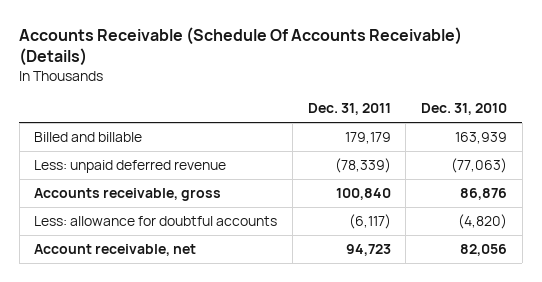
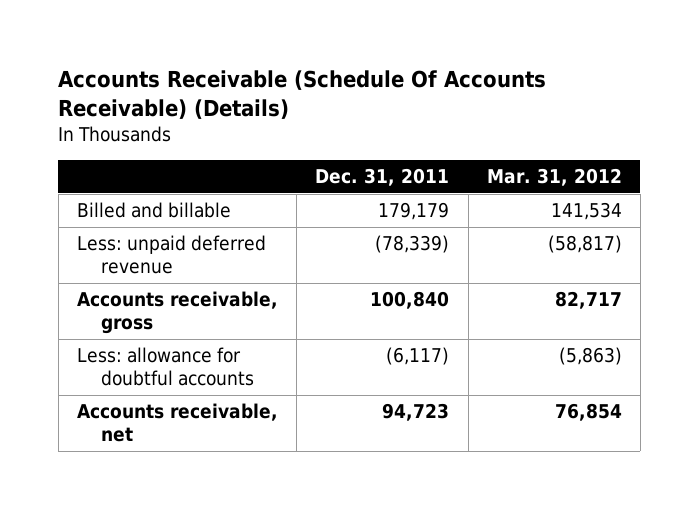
- | Dec. 31, 2011 | Dec. 31, 2010
+ | Dec. 31, 2011 | Mar. 31, 2012
- Account receivable, net | 94,723 | 82,056
+ Accounts receivable, net | 94,723 | 76,854

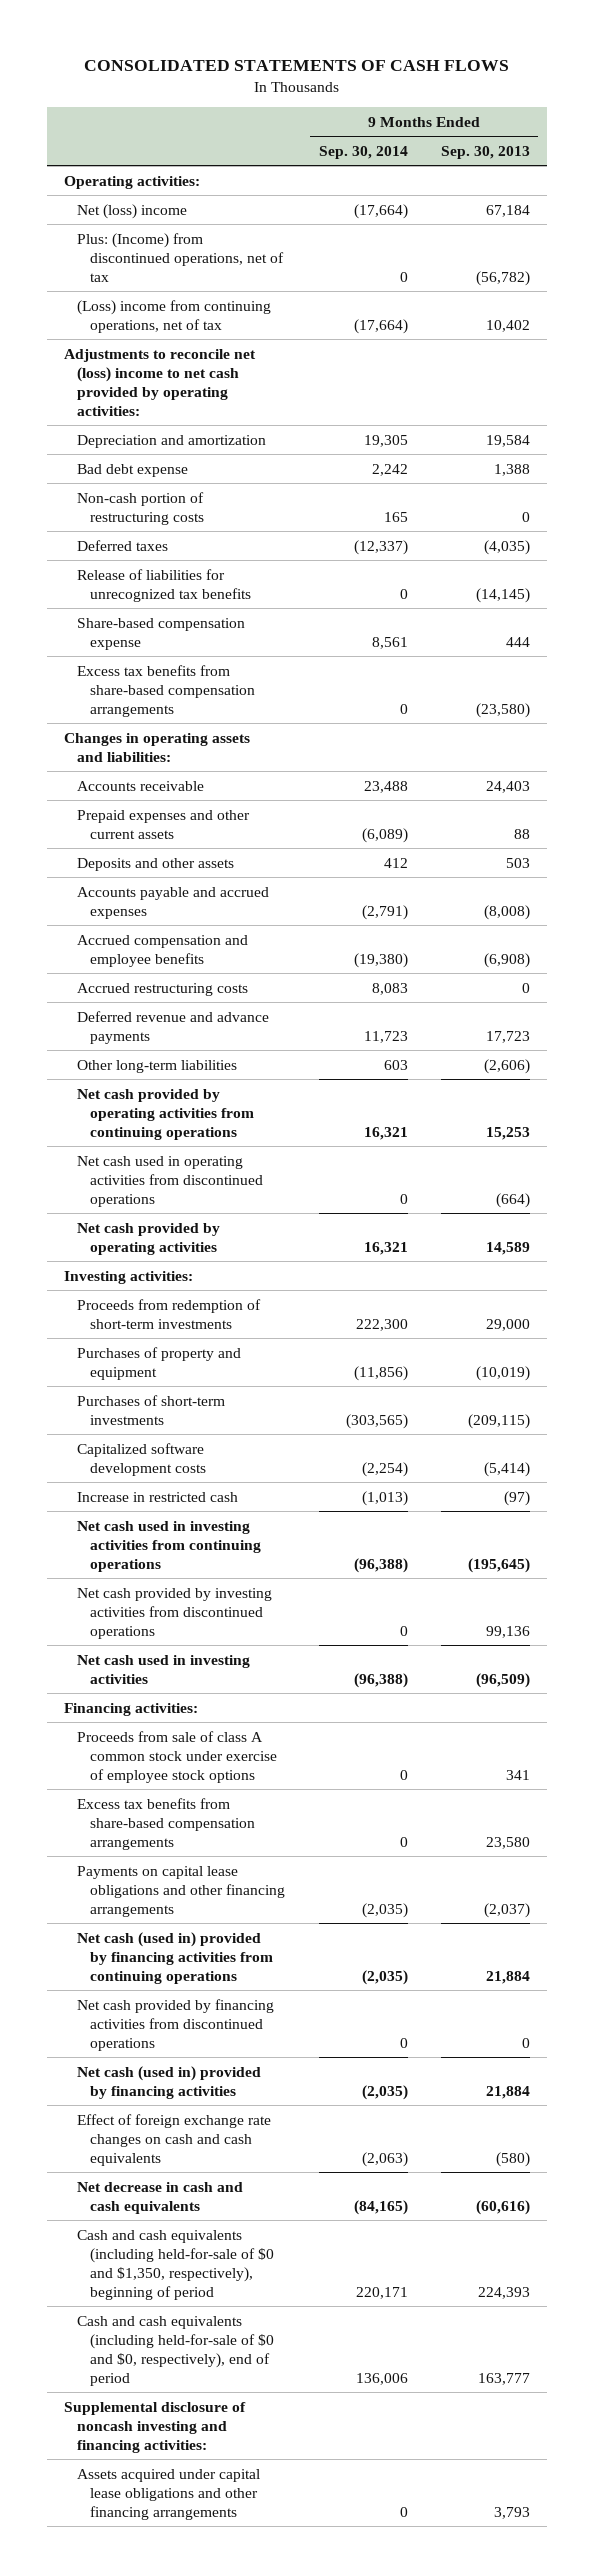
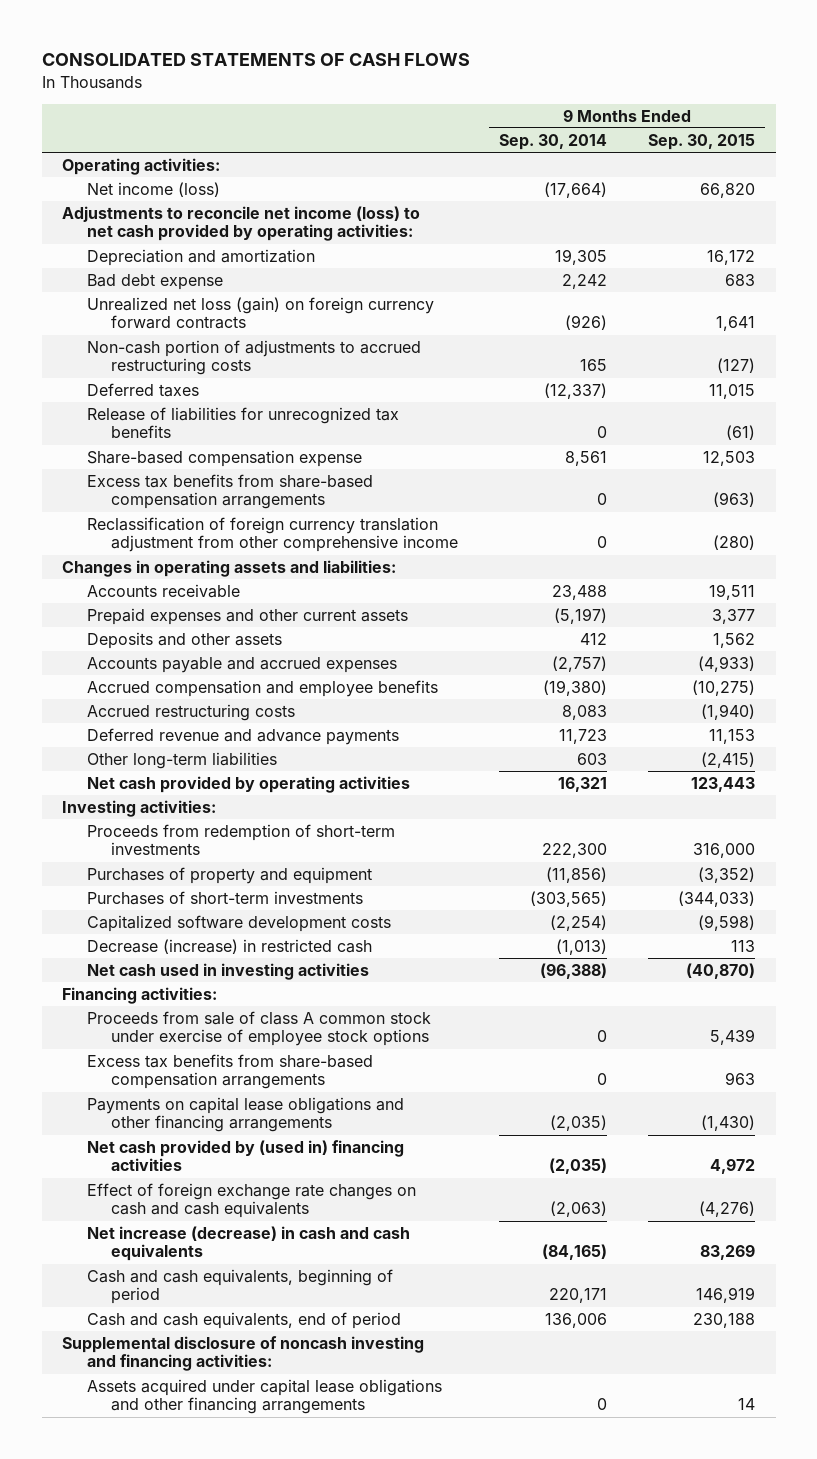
- | 9 Months Ended Sep. 30, 2014 | 9 Months Ended Sep. 30, 2013
+ | 9 Months Ended Sep. 30, 2014 | 9 Months Ended Sep. 30, 2015
- Net (loss) income | (17,664) | 67,184
- Plus: (Income) from discontinued operations, net of tax | 0 | (56,782)
- (Loss) income from continuing operations, net of tax | (17,664) | 10,402
- Adjustments to reconcile net (loss) income to net cash provided by operating activities:
+ Net income (loss) | (17,664) | 66,820
+ Adjustments to reconcile net income (loss) to net cash provided by operating activities:
- Non-cash portion of restructuring costs | 165 | 0
+ Unrealized net loss (gain) on foreign currency forward contracts | (926) | 1,641
+ Non-cash portion of adjustments to accrued restructuring costs | 165 | (127)
+ Reclassification of foreign currency translation adjustment from other comprehensive income | 0 | (280)
- Prepaid expenses and other current assets | (6,089) | 88
+ Prepaid expenses and other current assets | (5,197) | 3,377
- Accounts payable and accrued expenses | (2,791) | (8,008)
+ Accounts payable and accrued expenses | (2,757) | (4,933)
- Net cash provided by operating activities from continuing operations | 16,321 | 15,253
- Net cash used in operating activities from discontinued operations | 0 | (664)
- Increase in restricted cash | (1,013) | (97)
- Net cash used in investing activities from continuing operations | (96,388) | (195,645)
- Net cash provided by investing activities from discontinued operations | 0 | 99,136
+ Decrease (increase) in restricted cash | (1,013) | 113
- Net cash (used in) provided by financing activities from continuing operations | (2,035) | 21,884
- Net cash provided by financing activities from discontinued operations | 0 | 0
- Net cash (used in) provided by financing activities | (2,035) | 21,884
+ Net cash provided by (used in) financing activities | (2,035) | 4,972
- Net decrease in cash and cash equivalents | (84,165) | (60,616)
- Cash and cash equivalents (including held-for-sale of $0 and $1,350, respectively), beginning of period | 220,171 | 224,393
- Cash and cash equivalents (including held-for-sale of $0 and $0, respectively), end of period | 136,006 | 163,777
+ Net increase (decrease) in cash and cash equivalents | (84,165) | 83,269
+ Cash and cash equivalents, beginning of period | 220,171 | 146,919
+ Cash and cash equivalents, end of period | 136,006 | 230,188

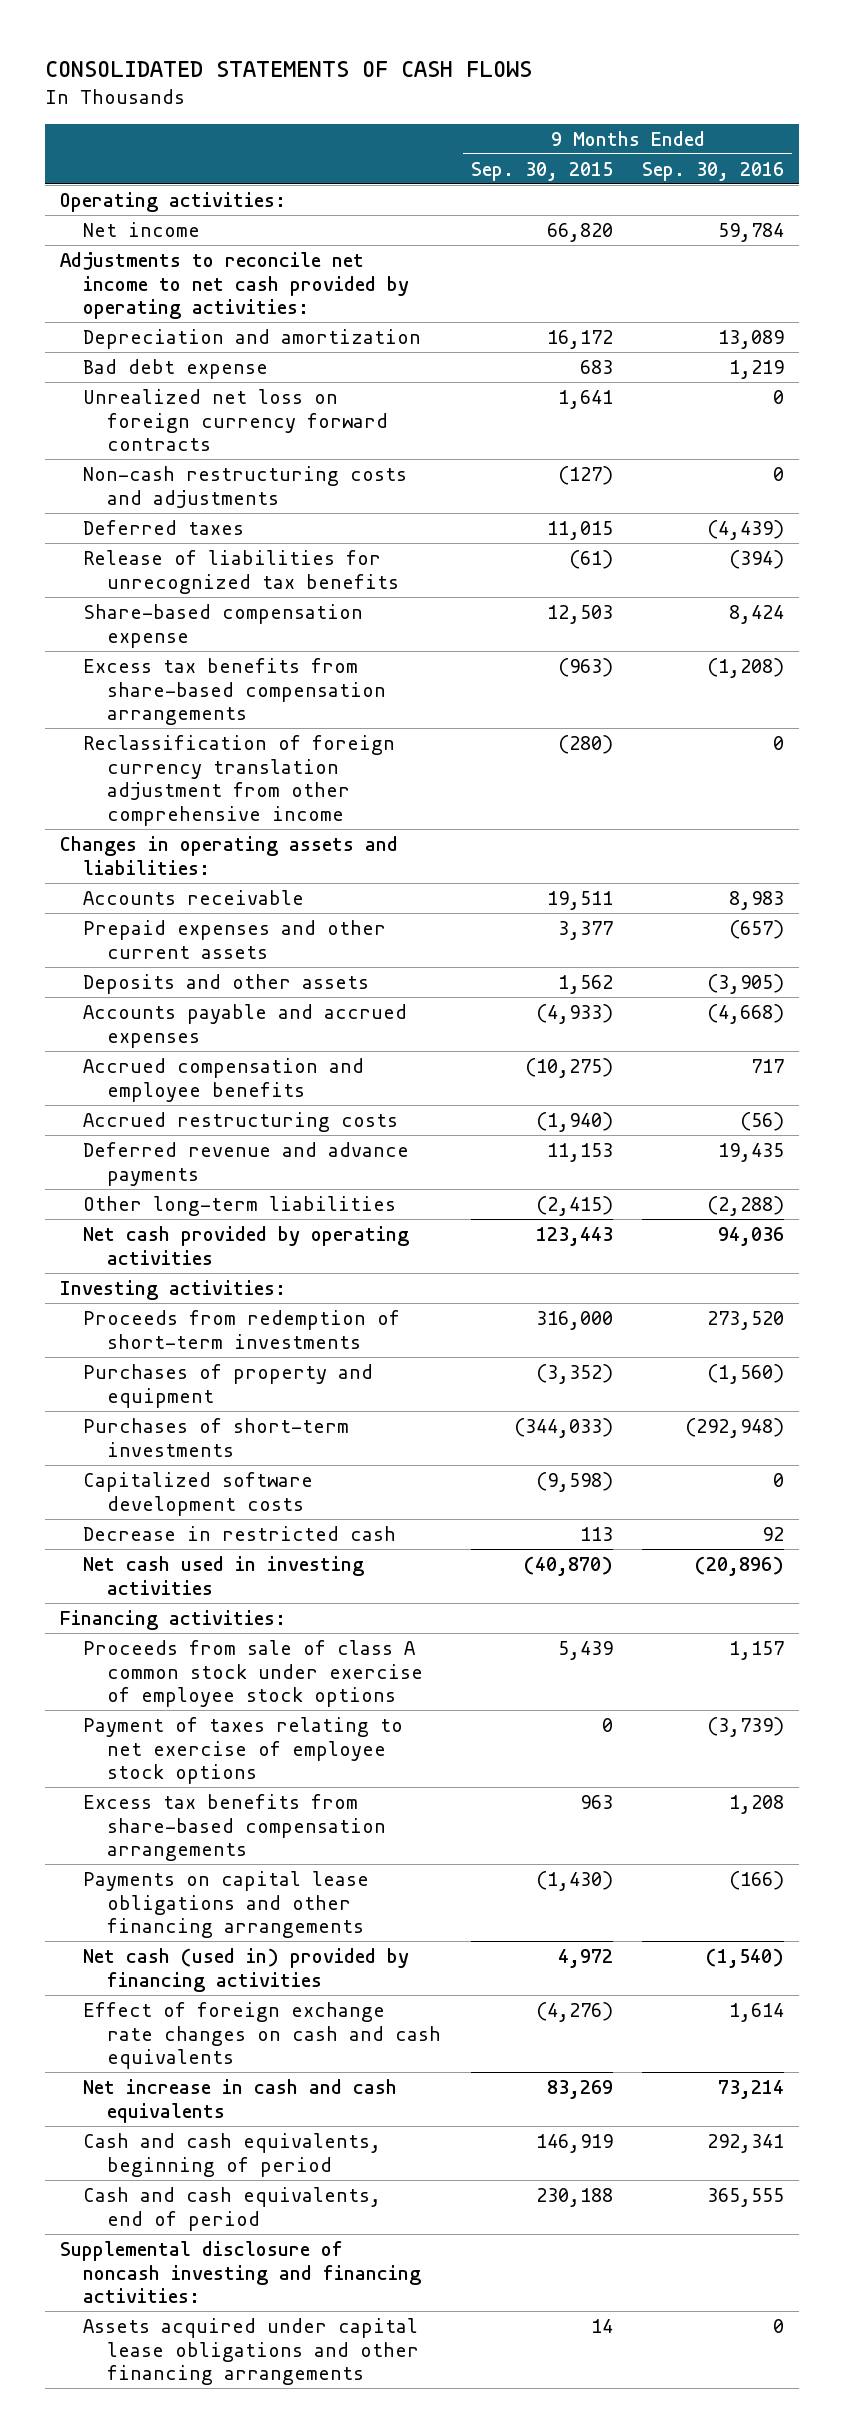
- | 9 Months Ended Sep. 30, 2014 | 9 Months Ended Sep. 30, 2015
+ | 9 Months Ended Sep. 30, 2015 | 9 Months Ended Sep. 30, 2016
- Net income (loss) | (17,664) | 66,820
- Adjustments to reconcile net income (loss) to net cash provided by operating activities:
+ Net income | 66,820 | 59,784
+ Adjustments to reconcile net income to net cash provided by operating activities:
- Unrealized net loss (gain) on foreign currency forward contracts | (926) | 1,641
- Non-cash portion of adjustments to accrued restructuring costs | 165 | (127)
+ Unrealized net loss on foreign currency forward contracts | 1,641 | 0
+ Non-cash restructuring costs and adjustments | (127) | 0
- Decrease (increase) in restricted cash | (1,013) | 113
+ Decrease in restricted cash | 113 | 92
+ Payment of taxes relating to net exercise of employee stock options | 0 | (3,739)
- Net cash provided by (used in) financing activities | (2,035) | 4,972
+ Net cash (used in) provided by financing activities | 4,972 | (1,540)
- Net increase (decrease) in cash and cash equivalents | (84,165) | 83,269
+ Net increase in cash and cash equivalents | 83,269 | 73,214

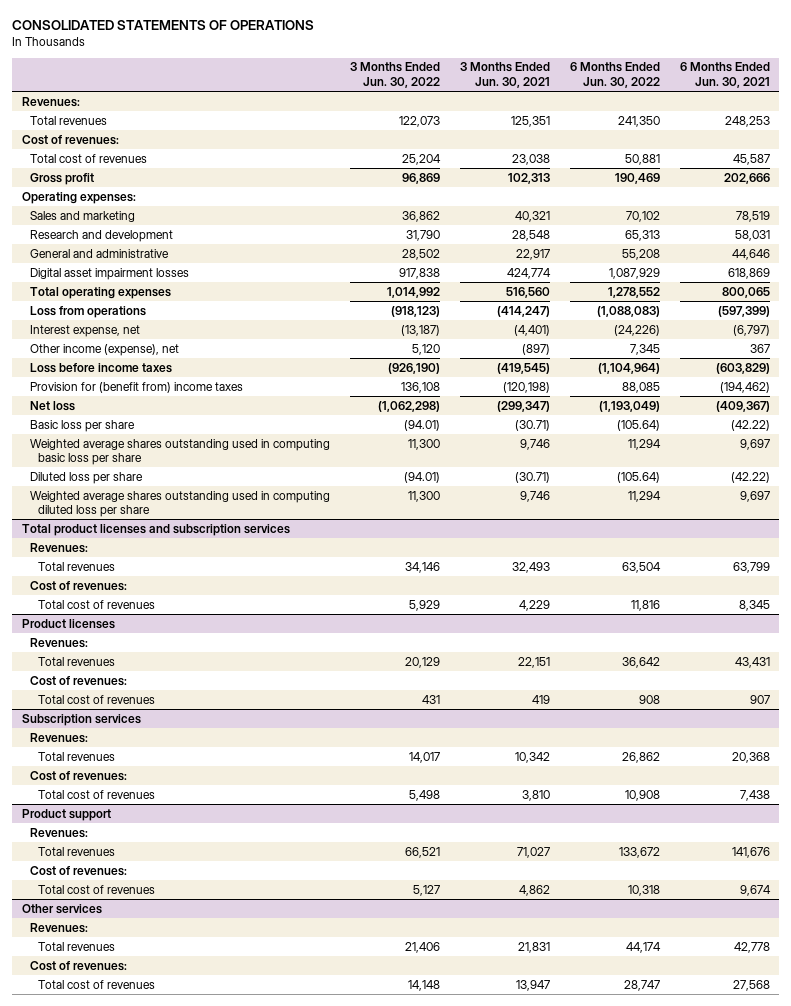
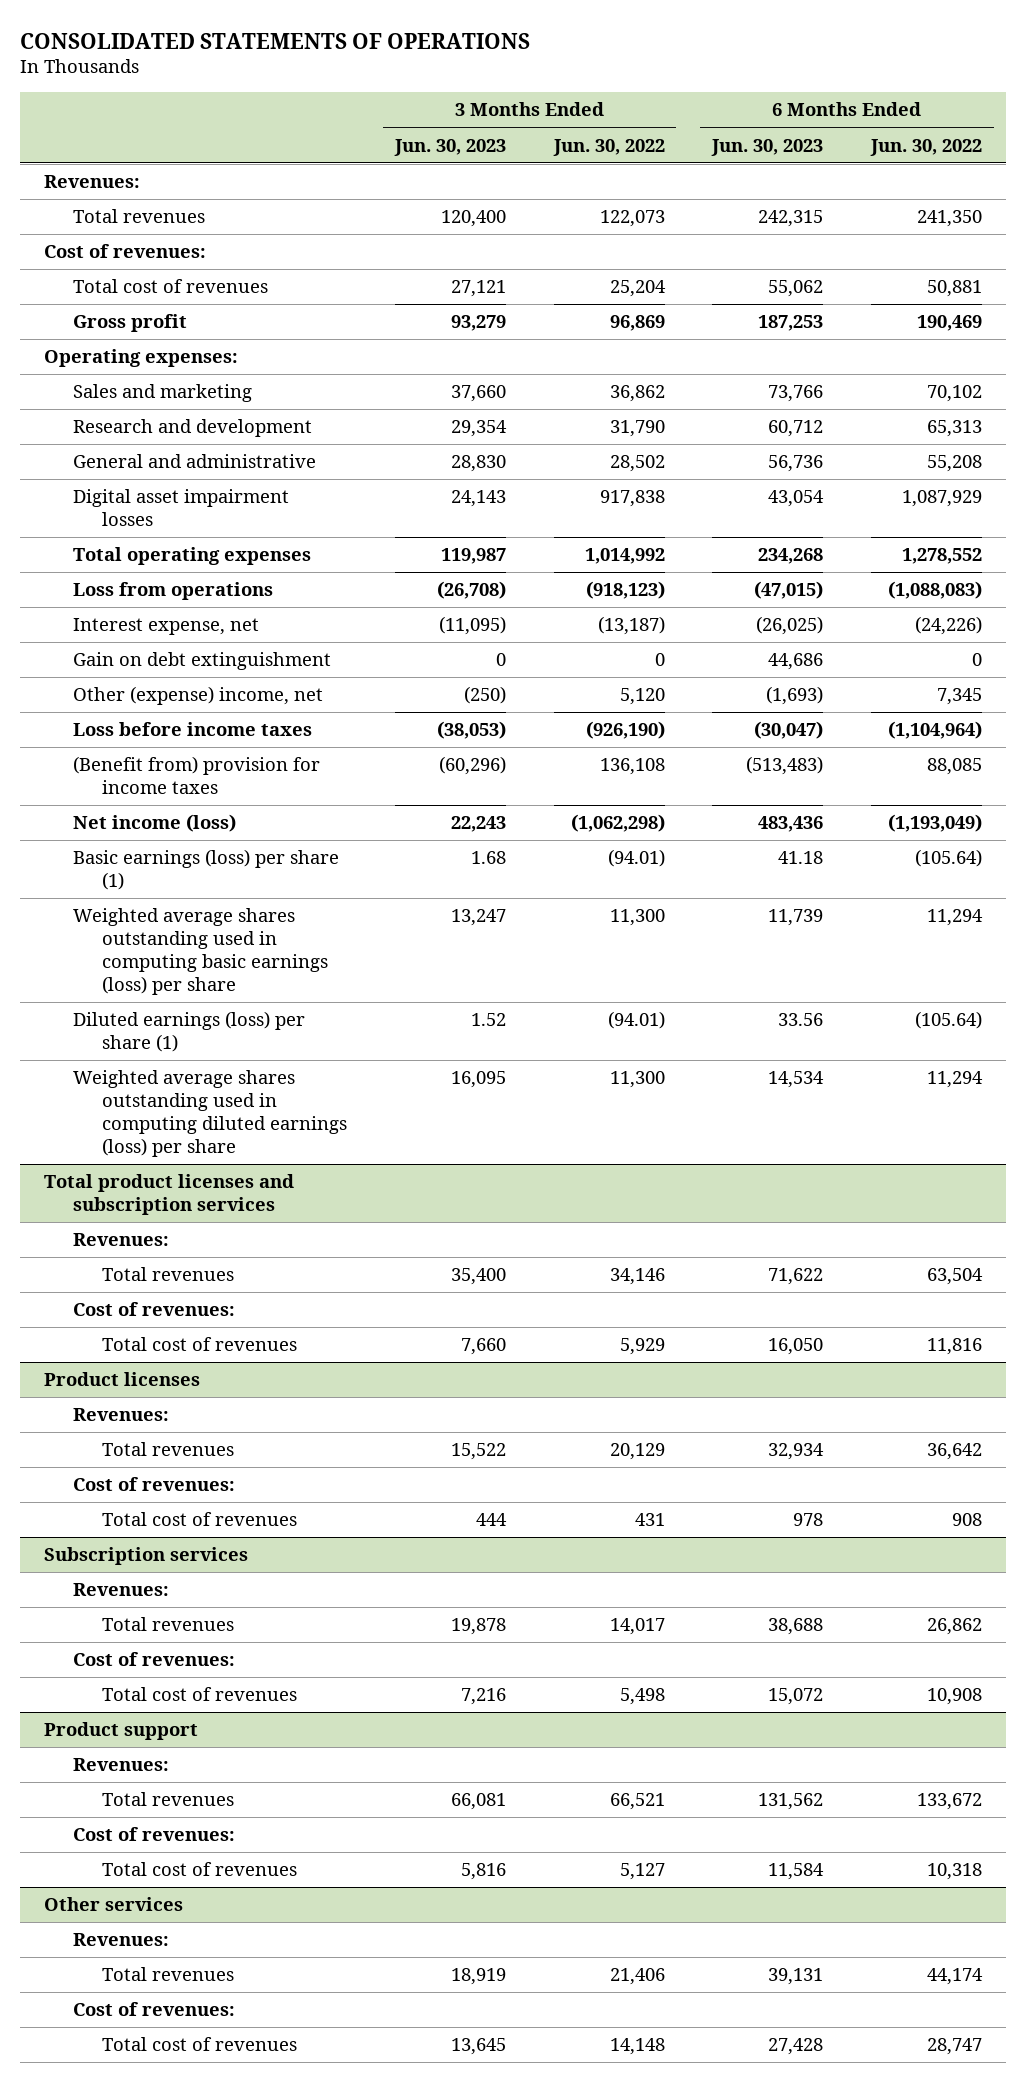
- | 3 Months Ended Jun. 30, 2022 | 3 Months Ended Jun. 30, 2021 | 6 Months Ended Jun. 30, 2022 | 6 Months Ended Jun. 30, 2021
+ | 3 Months Ended Jun. 30, 2023 | 3 Months Ended Jun. 30, 2022 | 6 Months Ended Jun. 30, 2023 | 6 Months Ended Jun. 30, 2022
- Other income (expense), net | 5,120 | (897) | 7,345 | 367
+ Gain on debt extinguishment | 0 | 0 | 44,686 | 0
+ Other (expense) income, net | (250) | 5,120 | (1,693) | 7,345
- Provision for (benefit from) income taxes | 136,108 | (120,198) | 88,085 | (194,462)
- Net loss | (1,062,298) | (299,347) | (1,193,049) | (409,367)
- Basic loss per share | (94.01) | (30.71) | (105.64) | (42.22)
- Weighted average shares outstanding used in computing basic loss per share | 11,300 | 9,746 | 11,294 | 9,697
- Diluted loss per share | (94.01) | (30.71) | (105.64) | (42.22)
- Weighted average shares outstanding used in computing diluted loss per share | 11,300 | 9,746 | 11,294 | 9,697
+ (Benefit from) provision for income taxes | (60,296) | 136,108 | (513,483) | 88,085
+ Net income (loss) | 22,243 | (1,062,298) | 483,436 | (1,193,049)
+ Basic earnings (loss) per share (1) | 1.68 | (94.01) | 41.18 | (105.64)
+ Weighted average shares outstanding used in computing basic earnings (loss) per share | 13,247 | 11,300 | 11,739 | 11,294
+ Diluted earnings (loss) per share (1) | 1.52 | (94.01) | 33.56 | (105.64)
+ Weighted average shares outstanding used in computing diluted earnings (loss) per share | 16,095 | 11,300 | 14,534 | 11,294

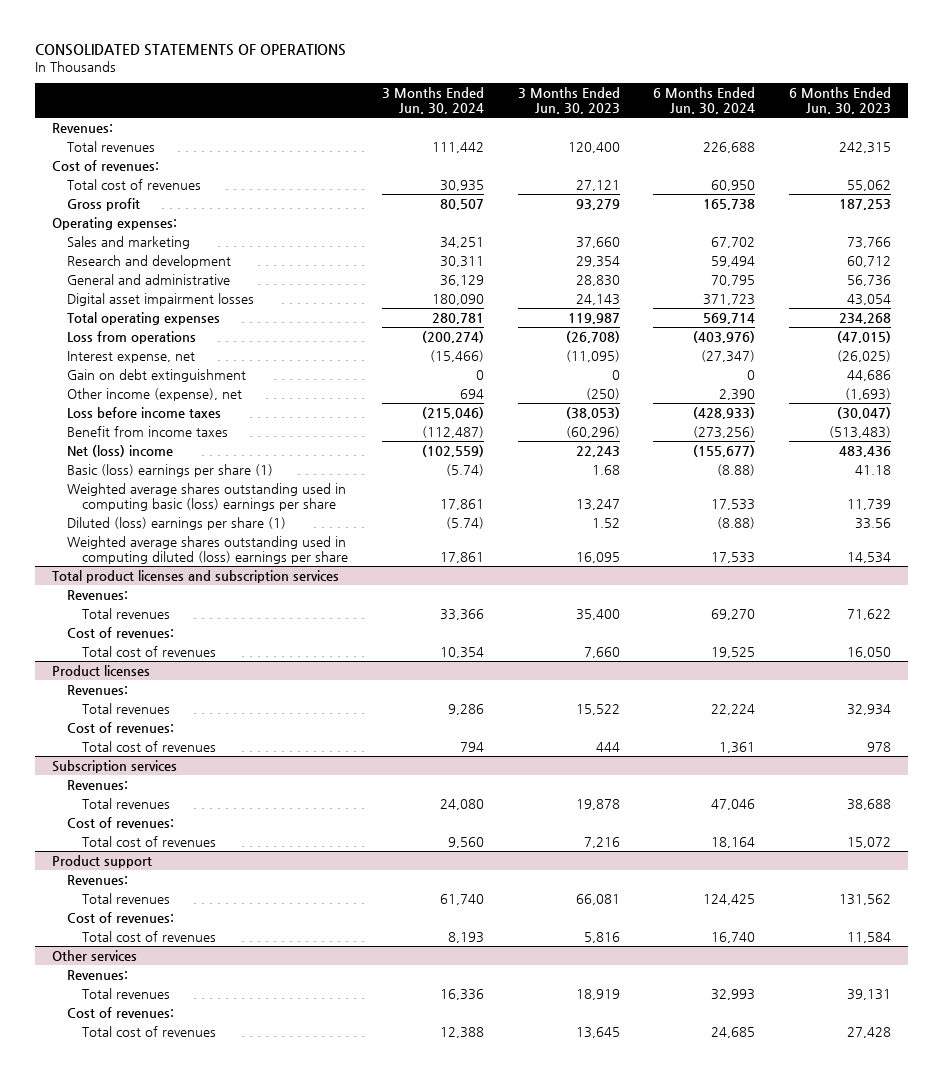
- | 3 Months Ended Jun. 30, 2023 | 3 Months Ended Jun. 30, 2022 | 6 Months Ended Jun. 30, 2023 | 6 Months Ended Jun. 30, 2022
+ | 3 Months Ended Jun. 30, 2024 | 3 Months Ended Jun. 30, 2023 | 6 Months Ended Jun. 30, 2024 | 6 Months Ended Jun. 30, 2023
- Other (expense) income, net | (250) | 5,120 | (1,693) | 7,345
+ Other income (expense), net | 694 | (250) | 2,390 | (1,693)
- (Benefit from) provision for income taxes | (60,296) | 136,108 | (513,483) | 88,085
- Net income (loss) | 22,243 | (1,062,298) | 483,436 | (1,193,049)
- Basic earnings (loss) per share (1) | 1.68 | (94.01) | 41.18 | (105.64)
- Weighted average shares outstanding used in computing basic earnings (loss) per share | 13,247 | 11,300 | 11,739 | 11,294
- Diluted earnings (loss) per share (1) | 1.52 | (94.01) | 33.56 | (105.64)
- Weighted average shares outstanding used in computing diluted earnings (loss) per share | 16,095 | 11,300 | 14,534 | 11,294
+ Benefit from income taxes | (112,487) | (60,296) | (273,256) | (513,483)
+ Net (loss) income | (102,559) | 22,243 | (155,677) | 483,436
+ Basic (loss) earnings per share (1) | (5.74) | 1.68 | (8.88) | 41.18
+ Weighted average shares outstanding used in computing basic (loss) earnings per share | 17,861 | 13,247 | 17,533 | 11,739
+ Diluted (loss) earnings per share (1) | (5.74) | 1.52 | (8.88) | 33.56
+ Weighted average shares outstanding used in computing diluted (loss) earnings per share | 17,861 | 16,095 | 17,533 | 14,534

